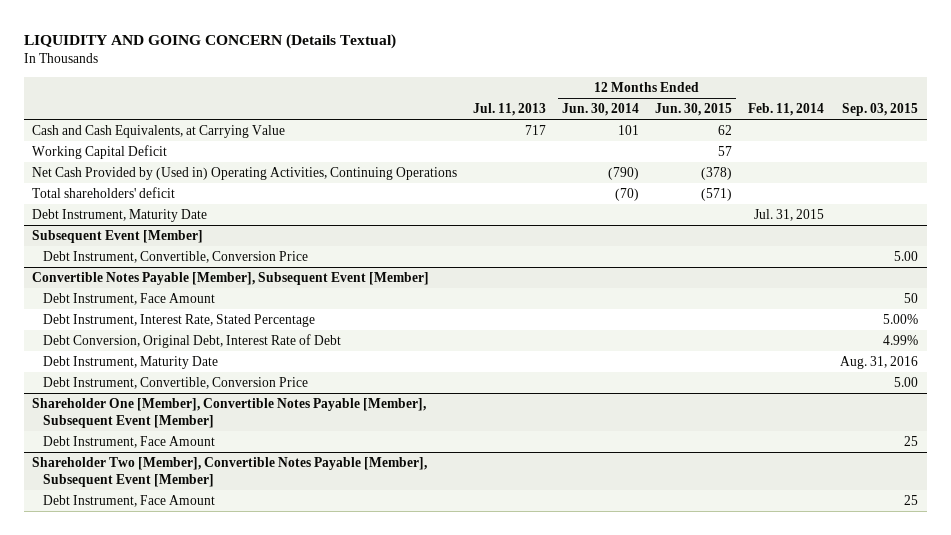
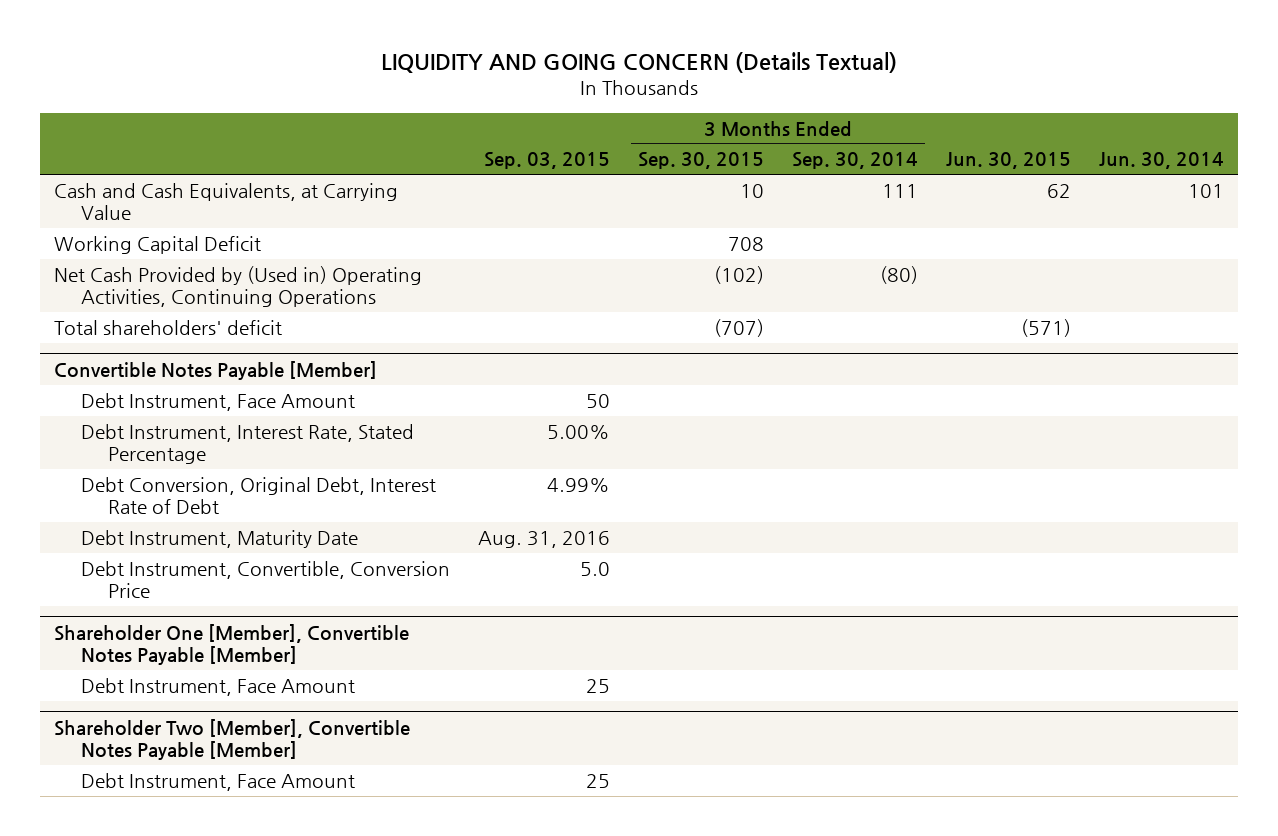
- | Jul. 11, 2013 | 12 Months Ended Jun. 30, 2014 | 12 Months Ended Jun. 30, 2015 | Feb. 11, 2014 | Sep. 03, 2015
+ | Sep. 03, 2015 | 3 Months Ended Sep. 30, 2015 | 3 Months Ended Sep. 30, 2014 | Jun. 30, 2015 | Jun. 30, 2014
- Debt Instrument, Maturity Date | | | | Jul. 31, 2015 |
- Subsequent Event [Member]
- Debt Instrument, Convertible, Conversion Price | | | | | 5.00
- Convertible Notes Payable [Member], Subsequent Event [Member]
+ Convertible Notes Payable [Member]
- Debt Instrument, Convertible, Conversion Price | | | | | 5.00
- Shareholder One [Member], Convertible Notes Payable [Member], Subsequent Event [Member]
+ Debt Instrument, Convertible, Conversion Price | 5.0 | | | |
+ Shareholder One [Member], Convertible Notes Payable [Member]
- Shareholder Two [Member], Convertible Notes Payable [Member], Subsequent Event [Member]
+ Shareholder Two [Member], Convertible Notes Payable [Member]

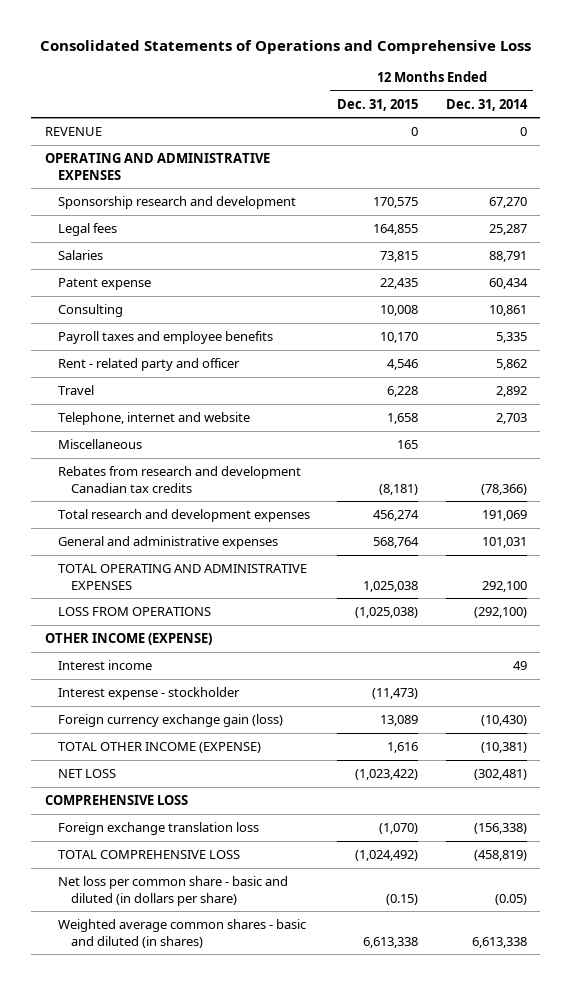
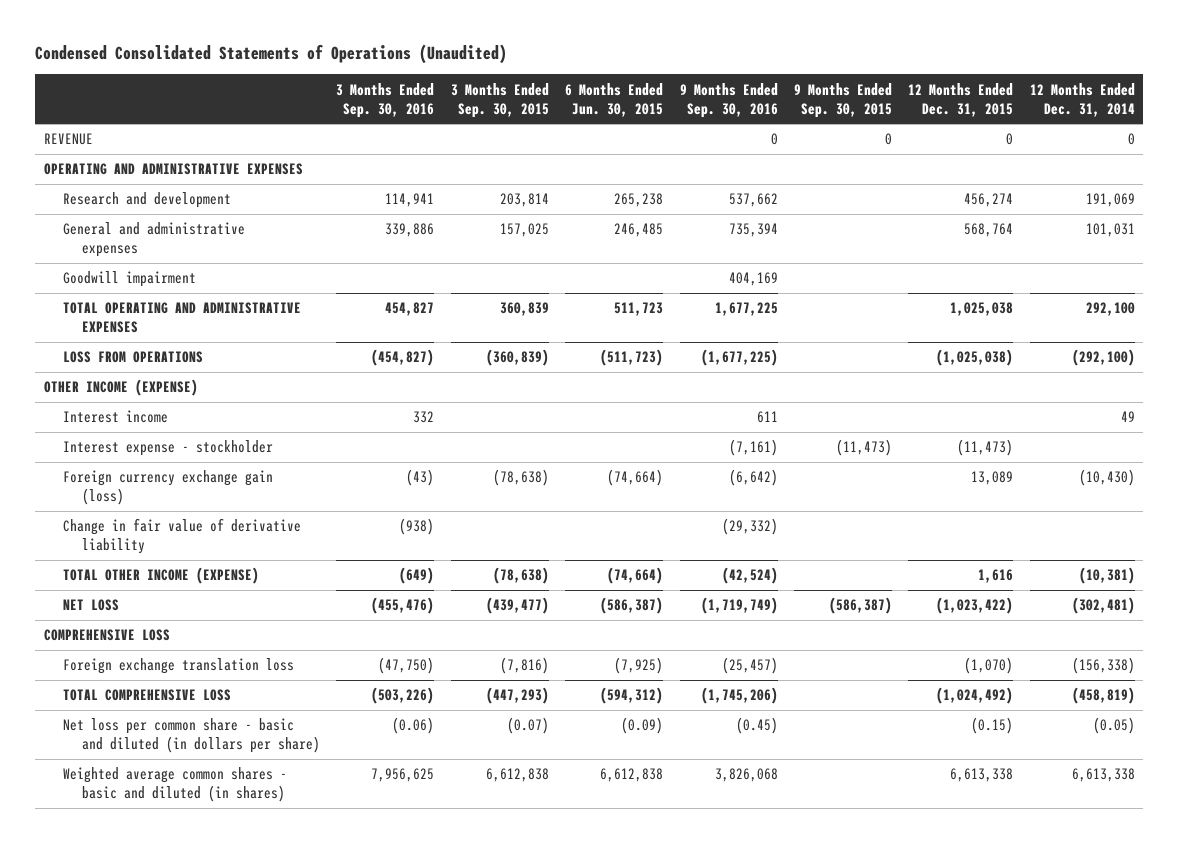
- Consolidated Statements of Operations and Comprehensive Loss
+ Condensed Consolidated Statements of Operations (Unaudited)
- | 12 Months Ended Dec. 31, 2015 | 12 Months Ended Dec. 31, 2014
+ | 3 Months Ended Sep. 30, 2016 | 3 Months Ended Sep. 30, 2015 | 6 Months Ended Jun. 30, 2015 | 9 Months Ended Sep. 30, 2016 | 9 Months Ended Sep. 30, 2015 | 12 Months Ended Dec. 31, 2015 | 12 Months Ended Dec. 31, 2014
- Sponsorship research and development | 170,575 | 67,270
- Legal fees | 164,855 | 25,287
- Salaries | 73,815 | 88,791
- Patent expense | 22,435 | 60,434
- Consulting | 10,008 | 10,861
- Payroll taxes and employee benefits | 10,170 | 5,335
- Rent - related party and officer | 4,546 | 5,862
- Travel | 6,228 | 2,892
- Telephone, internet and website | 1,658 | 2,703
- Miscellaneous | 165 |
- Rebates from research and development Canadian tax credits | (8,181) | (78,366)
- Total research and development expenses | 456,274 | 191,069
+ Research and development | 114,941 | 203,814 | 265,238 | 537,662 | | 456,274 | 191,069
+ Goodwill impairment | | | | 404,169 | | |
+ Change in fair value of derivative liability | (938) | | | (29,332) | | |

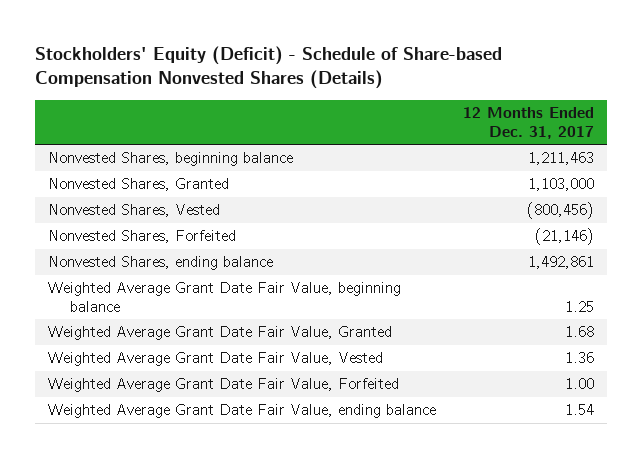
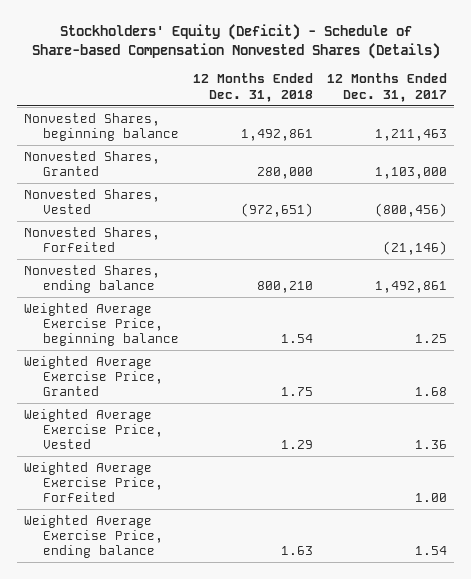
- | 12 Months Ended Dec. 31, 2017
+ | 12 Months Ended Dec. 31, 2018 | 12 Months Ended Dec. 31, 2017
- Weighted Average Grant Date Fair Value, beginning balance | 1.25
- Weighted Average Grant Date Fair Value, Granted | 1.68
- Weighted Average Grant Date Fair Value, Vested | 1.36
- Weighted Average Grant Date Fair Value, Forfeited | 1.00
- Weighted Average Grant Date Fair Value, ending balance | 1.54
+ Weighted Average Exercise Price, beginning balance | 1.54 | 1.25
+ Weighted Average Exercise Price, Granted | 1.75 | 1.68
+ Weighted Average Exercise Price, Vested | 1.29 | 1.36
+ Weighted Average Exercise Price, Forfeited | | 1.00
+ Weighted Average Exercise Price, ending balance | 1.63 | 1.54

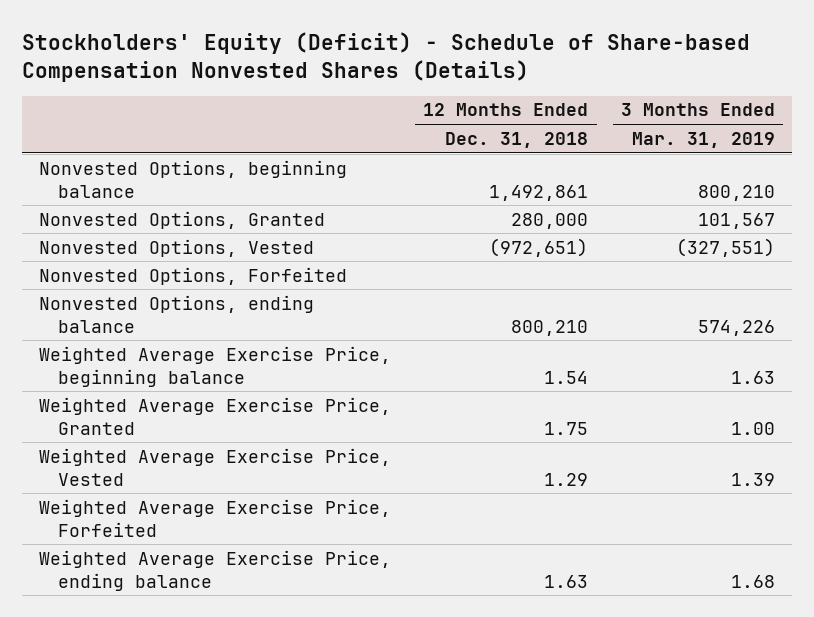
- | 12 Months Ended Dec. 31, 2018 | 12 Months Ended Dec. 31, 2017
+ | 12 Months Ended Dec. 31, 2018 | 3 Months Ended Mar. 31, 2019
- Nonvested Shares, beginning balance | 1,492,861 | 1,211,463
- Nonvested Shares, Granted | 280,000 | 1,103,000
- Nonvested Shares, Vested | (972,651) | (800,456)
- Nonvested Shares, Forfeited | | (21,146)
- Nonvested Shares, ending balance | 800,210 | 1,492,861
+ Nonvested Options, beginning balance | 1,492,861 | 800,210
+ Nonvested Options, Granted | 280,000 | 101,567
+ Nonvested Options, Vested | (972,651) | (327,551)
+ Nonvested Options, Forfeited
+ Nonvested Options, ending balance | 800,210 | 574,226

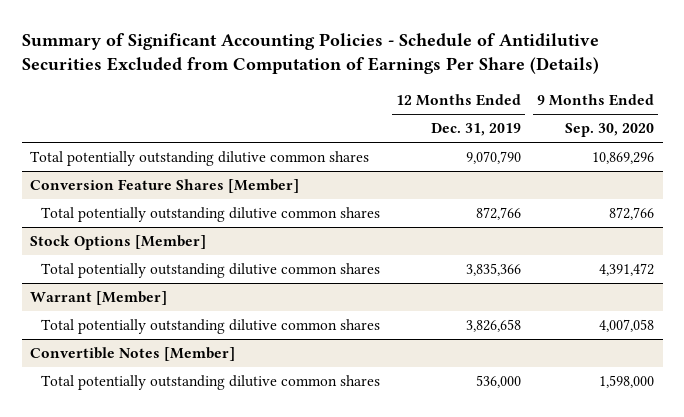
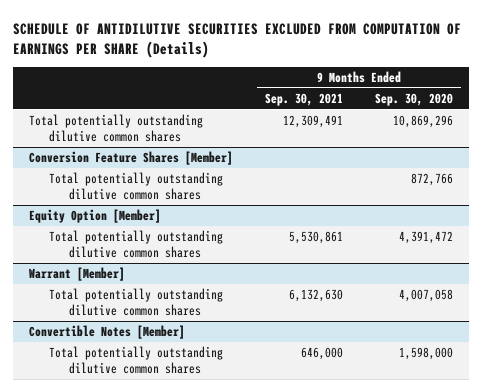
- Summary of Significant Accounting Policies - Schedule of Antidilutive Securities Excluded from Computation of Earnings Per Share (Details)
+ SCHEDULE OF ANTIDILUTIVE SECURITIES EXCLUDED FROM COMPUTATION OF EARNINGS PER SHARE (Details)
- | 12 Months Ended Dec. 31, 2019 | 9 Months Ended Sep. 30, 2020
+ | 9 Months Ended Sep. 30, 2021 | 9 Months Ended Sep. 30, 2020
- Stock Options [Member]
+ Equity Option [Member]

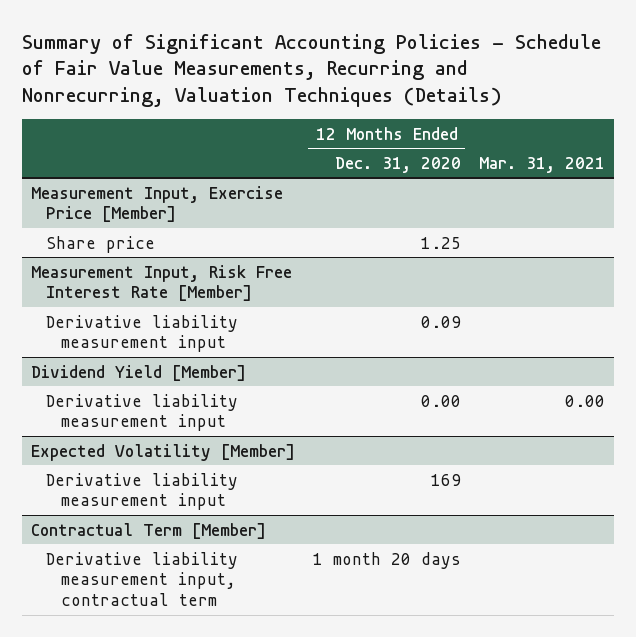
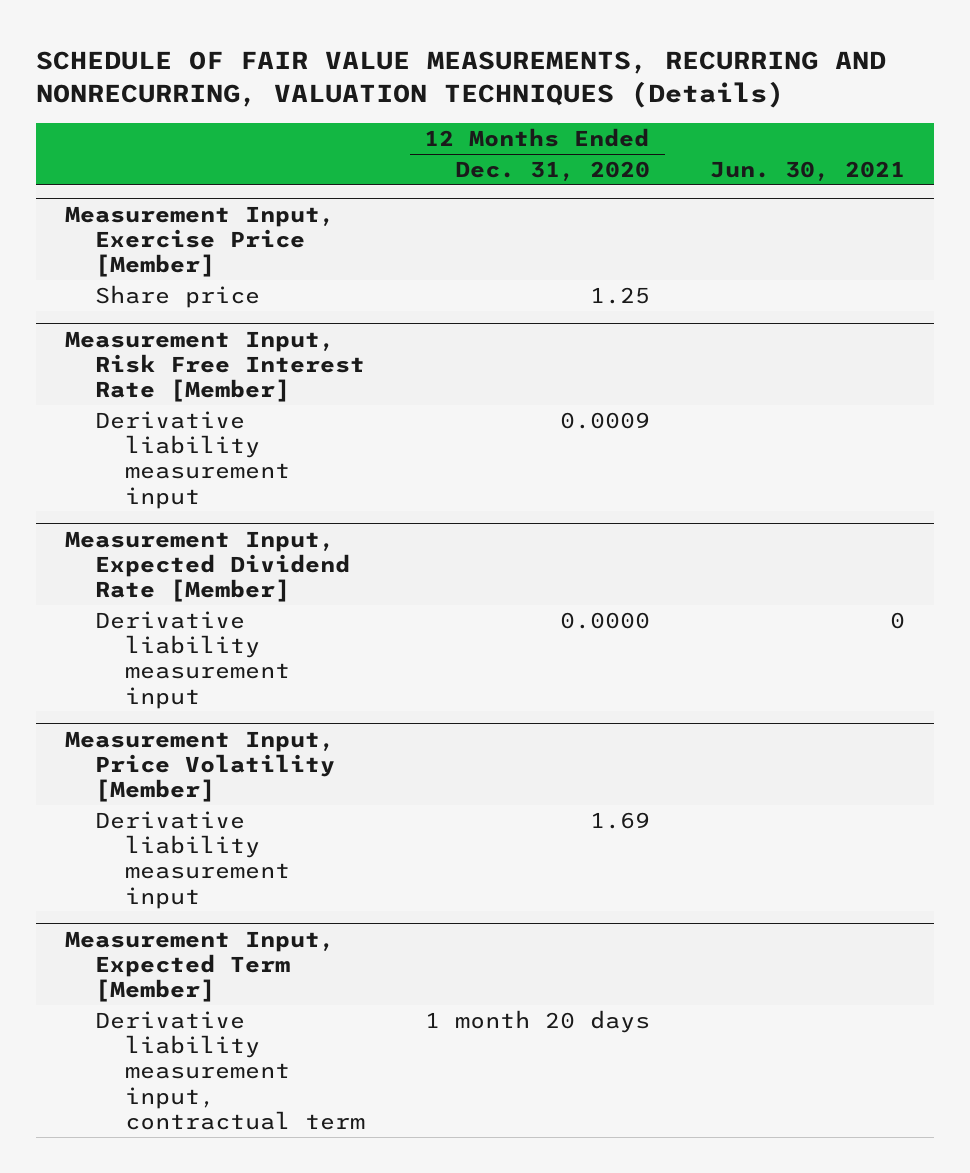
- Summary of Significant Accounting Policies - Schedule of Fair Value Measurements, Recurring and Nonrecurring, Valuation Techniques (Details)
+ SCHEDULE OF FAIR VALUE MEASUREMENTS, RECURRING AND NONRECURRING, VALUATION TECHNIQUES (Details)
- | 12 Months Ended Dec. 31, 2020 | Mar. 31, 2021
+ | 12 Months Ended Dec. 31, 2020 | Jun. 30, 2021
@ Measurement Input, Risk Free Interest Rate [Member]
- Derivative liability measurement input | 0.09 |
- Dividend Yield [Member]
- Derivative liability measurement input | 0.00 | 0.00
- Expected Volatility [Member]
- Derivative liability measurement input | 169 |
- Contractual Term [Member]
@ Measurement Input, Risk Free Interest Rate [Member]
+ Derivative liability measurement input | 0.0009 |
+ Measurement Input, Expected Dividend Rate [Member]
+ Derivative liability measurement input | 0.0000 | 0
+ Measurement Input, Price Volatility [Member]
+ Derivative liability measurement input | 1.69 |
+ Measurement Input, Expected Term [Member]

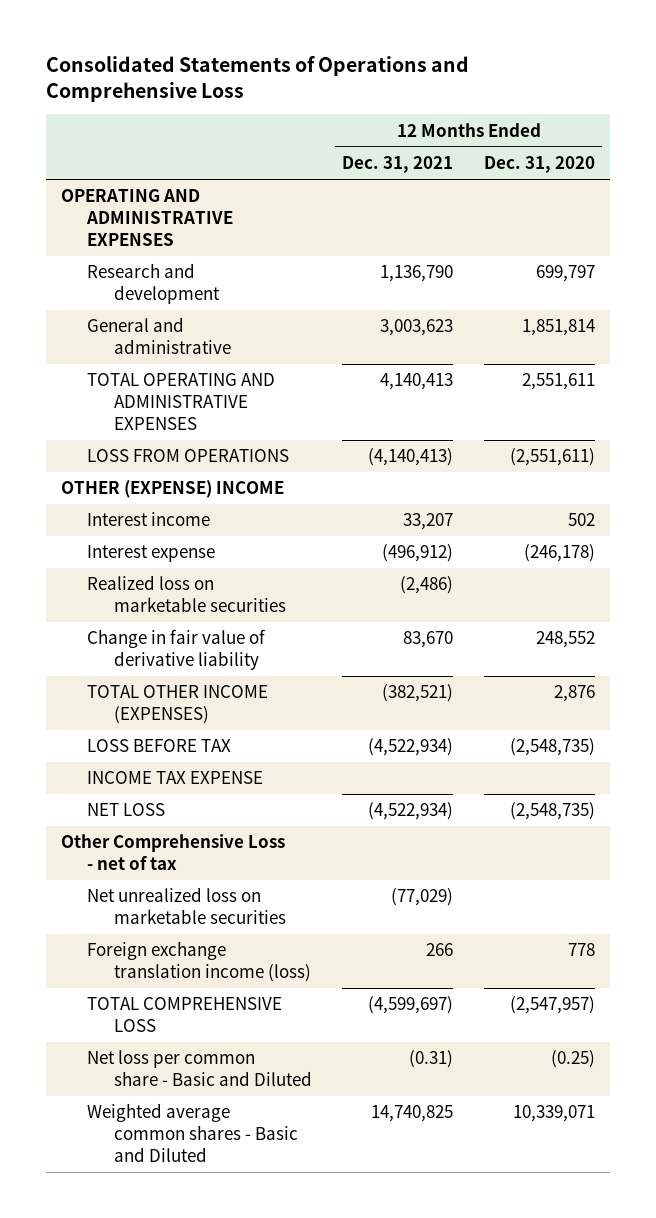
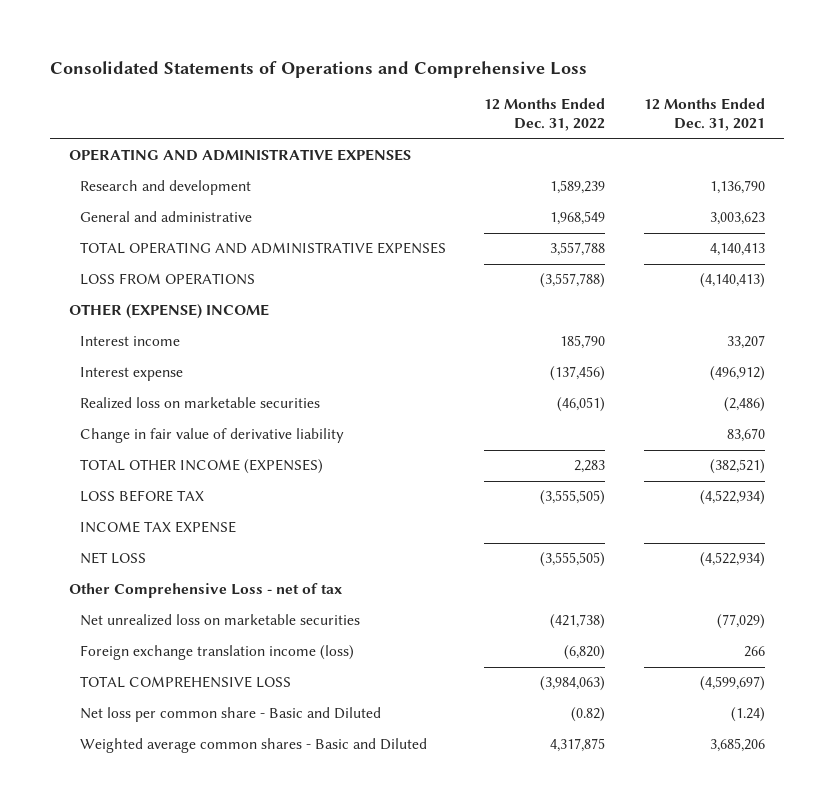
- | 12 Months Ended Dec. 31, 2021 | 12 Months Ended Dec. 31, 2020
+ | 12 Months Ended Dec. 31, 2022 | 12 Months Ended Dec. 31, 2021
- Net loss per common share - Basic and Diluted | (0.31) | (0.25)
- Weighted average common shares - Basic and Diluted | 14,740,825 | 10,339,071
+ Net loss per common share - Basic and Diluted | (0.82) | (1.24)
+ Weighted average common shares - Basic and Diluted | 4,317,875 | 3,685,206

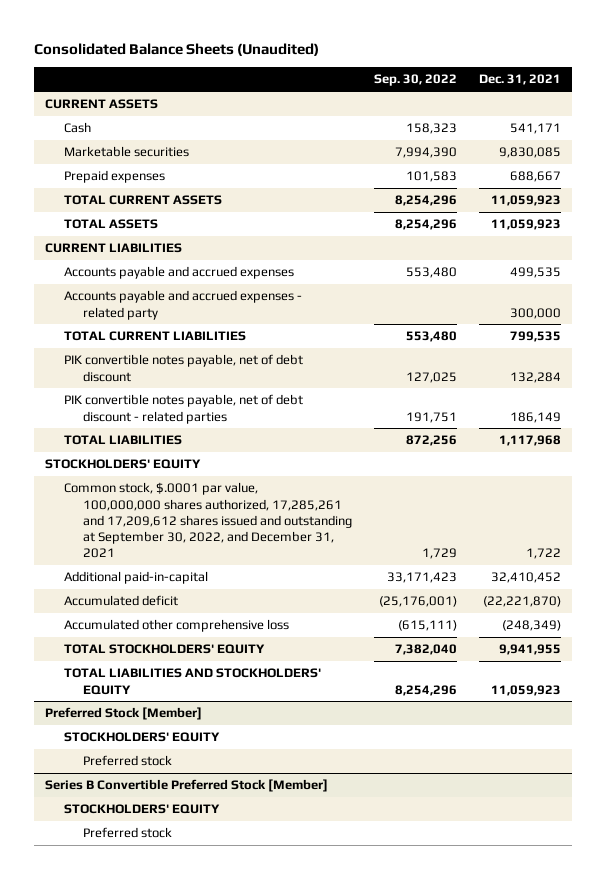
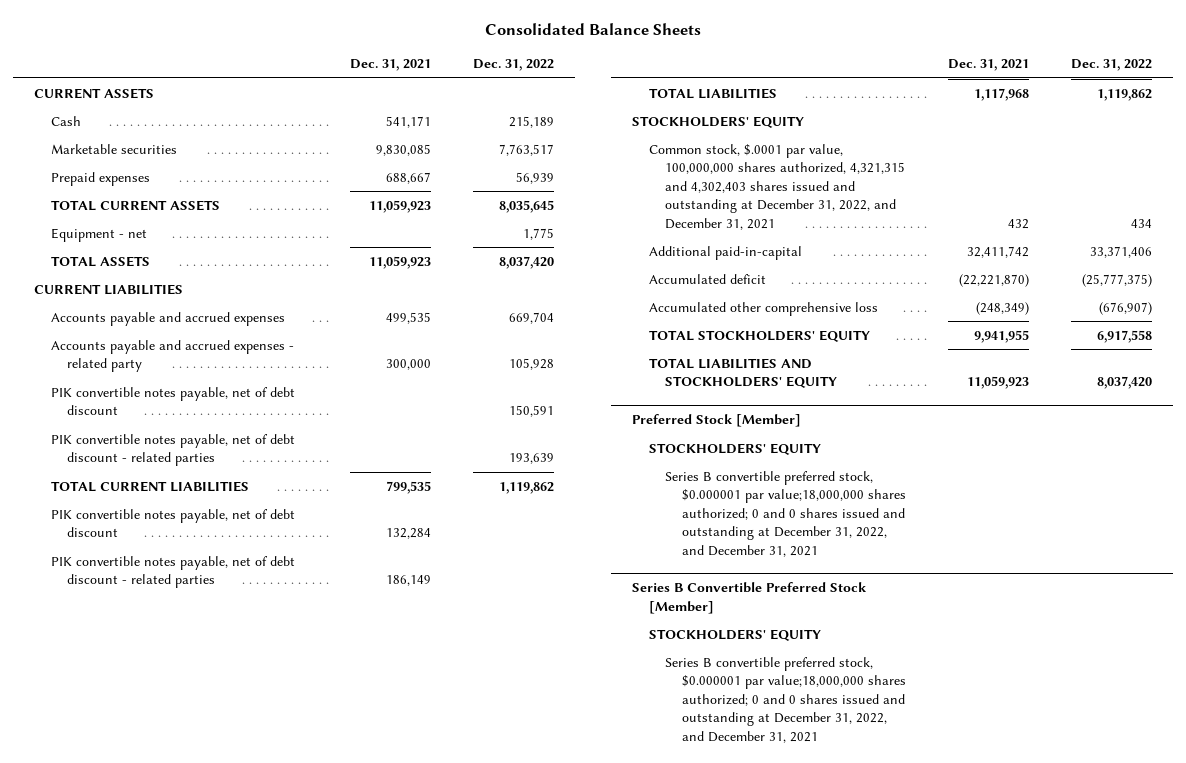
- Consolidated Balance Sheets (Unaudited)
+ Consolidated Balance Sheets
- | Sep. 30, 2022 | Dec. 31, 2021
+ | Dec. 31, 2021 | Dec. 31, 2022
+ Equipment - net | | 1,775
+ PIK convertible notes payable, net of debt discount | | 150,591
+ PIK convertible notes payable, net of debt discount - related parties | | 193,639
- Common stock, $.0001 par value, 100,000,000 shares authorized, 17,285,261 and 17,209,612 shares issued and outstanding at September 30, 2022, and December 31, 2021 | 1,729 | 1,722
- Additional paid-in-capital | 33,171,423 | 32,410,452
+ Common stock, $.0001 par value, 100,000,000 shares authorized, 4,321,315 and 4,302,403 shares issued and outstanding at December 31, 2022, and December 31, 2021 | 432 | 434
+ Additional paid-in-capital | 32,411,742 | 33,371,406
@ Preferred Stock [Member]
- Preferred stock
+ Series B convertible preferred stock, $0.000001 par value;18,000,000 shares authorized; 0 and 0 shares issued and outstanding at December 31, 2022, and December 31, 2021
@ Series B Convertible Preferred Stock [Member]
- Preferred stock
+ Series B convertible preferred stock, $0.000001 par value;18,000,000 shares authorized; 0 and 0 shares issued and outstanding at December 31, 2022, and December 31, 2021

